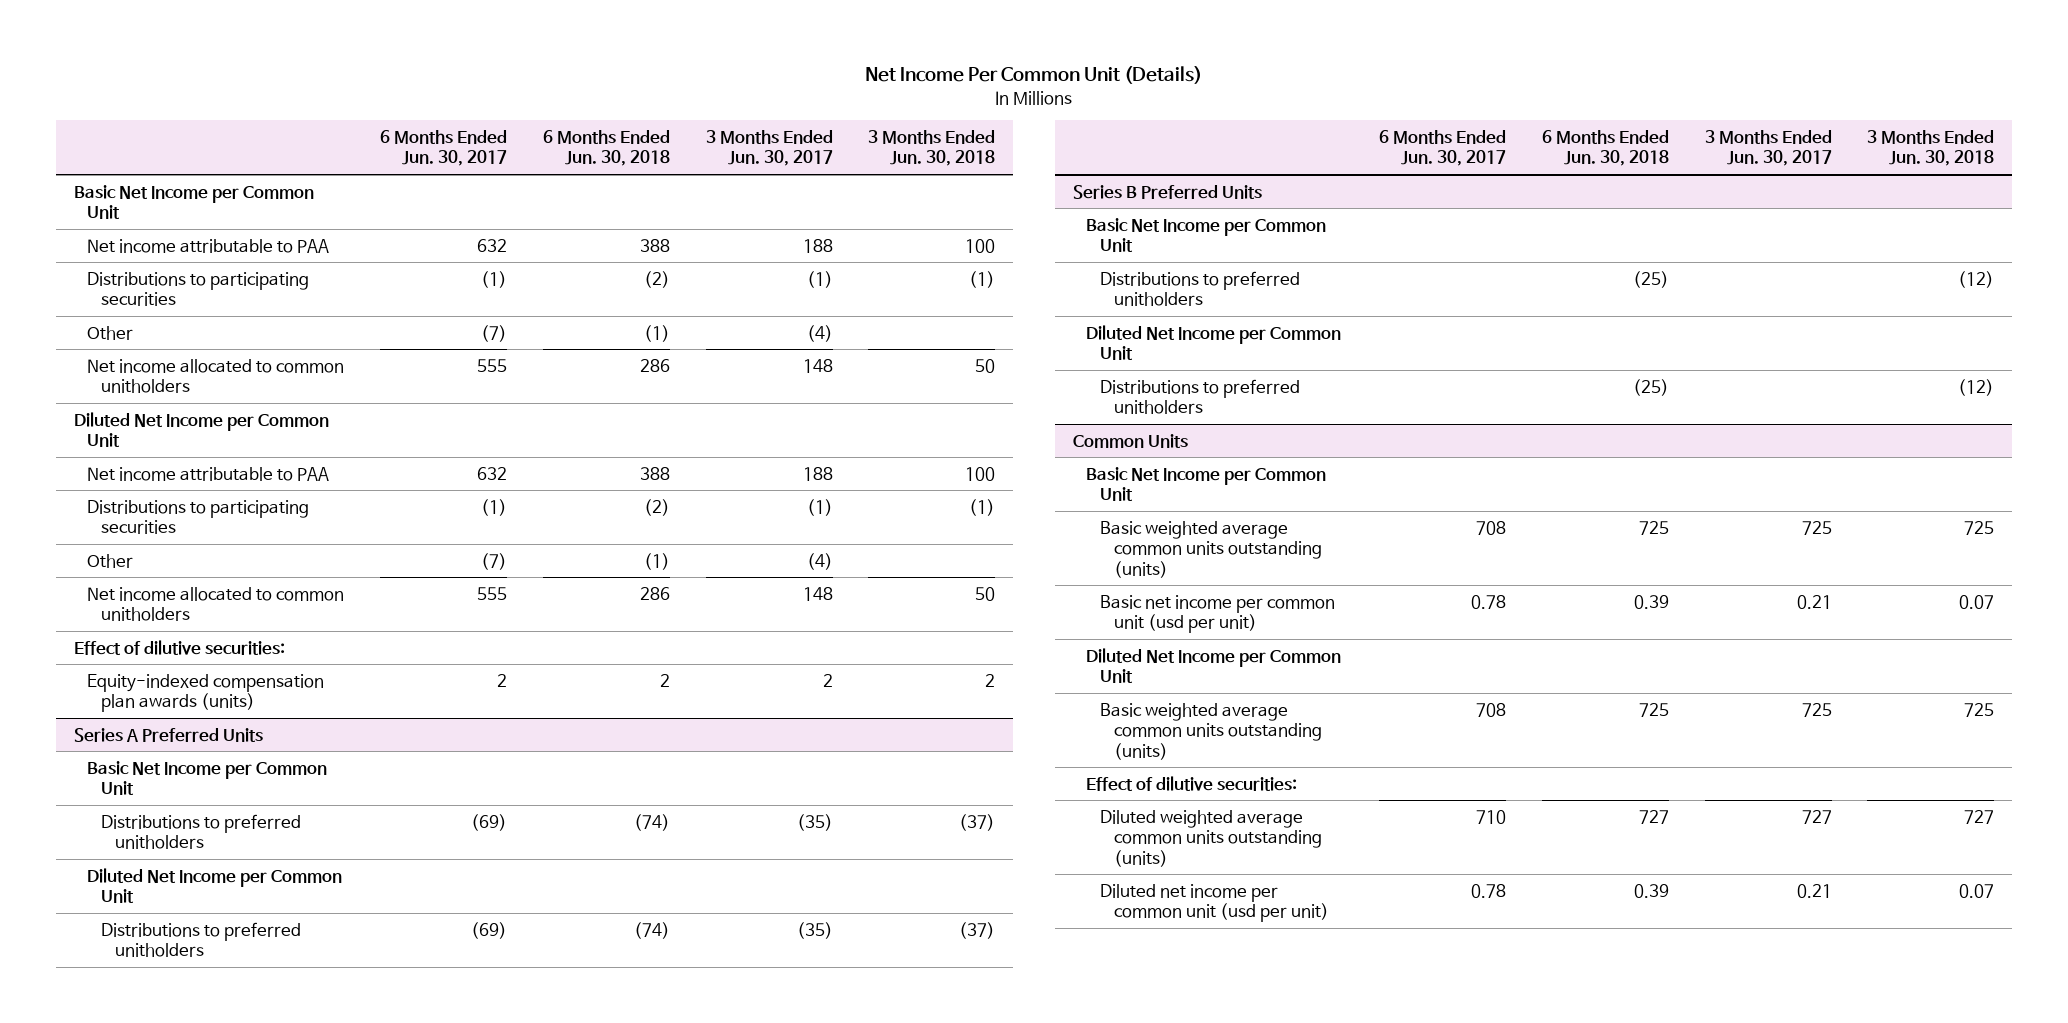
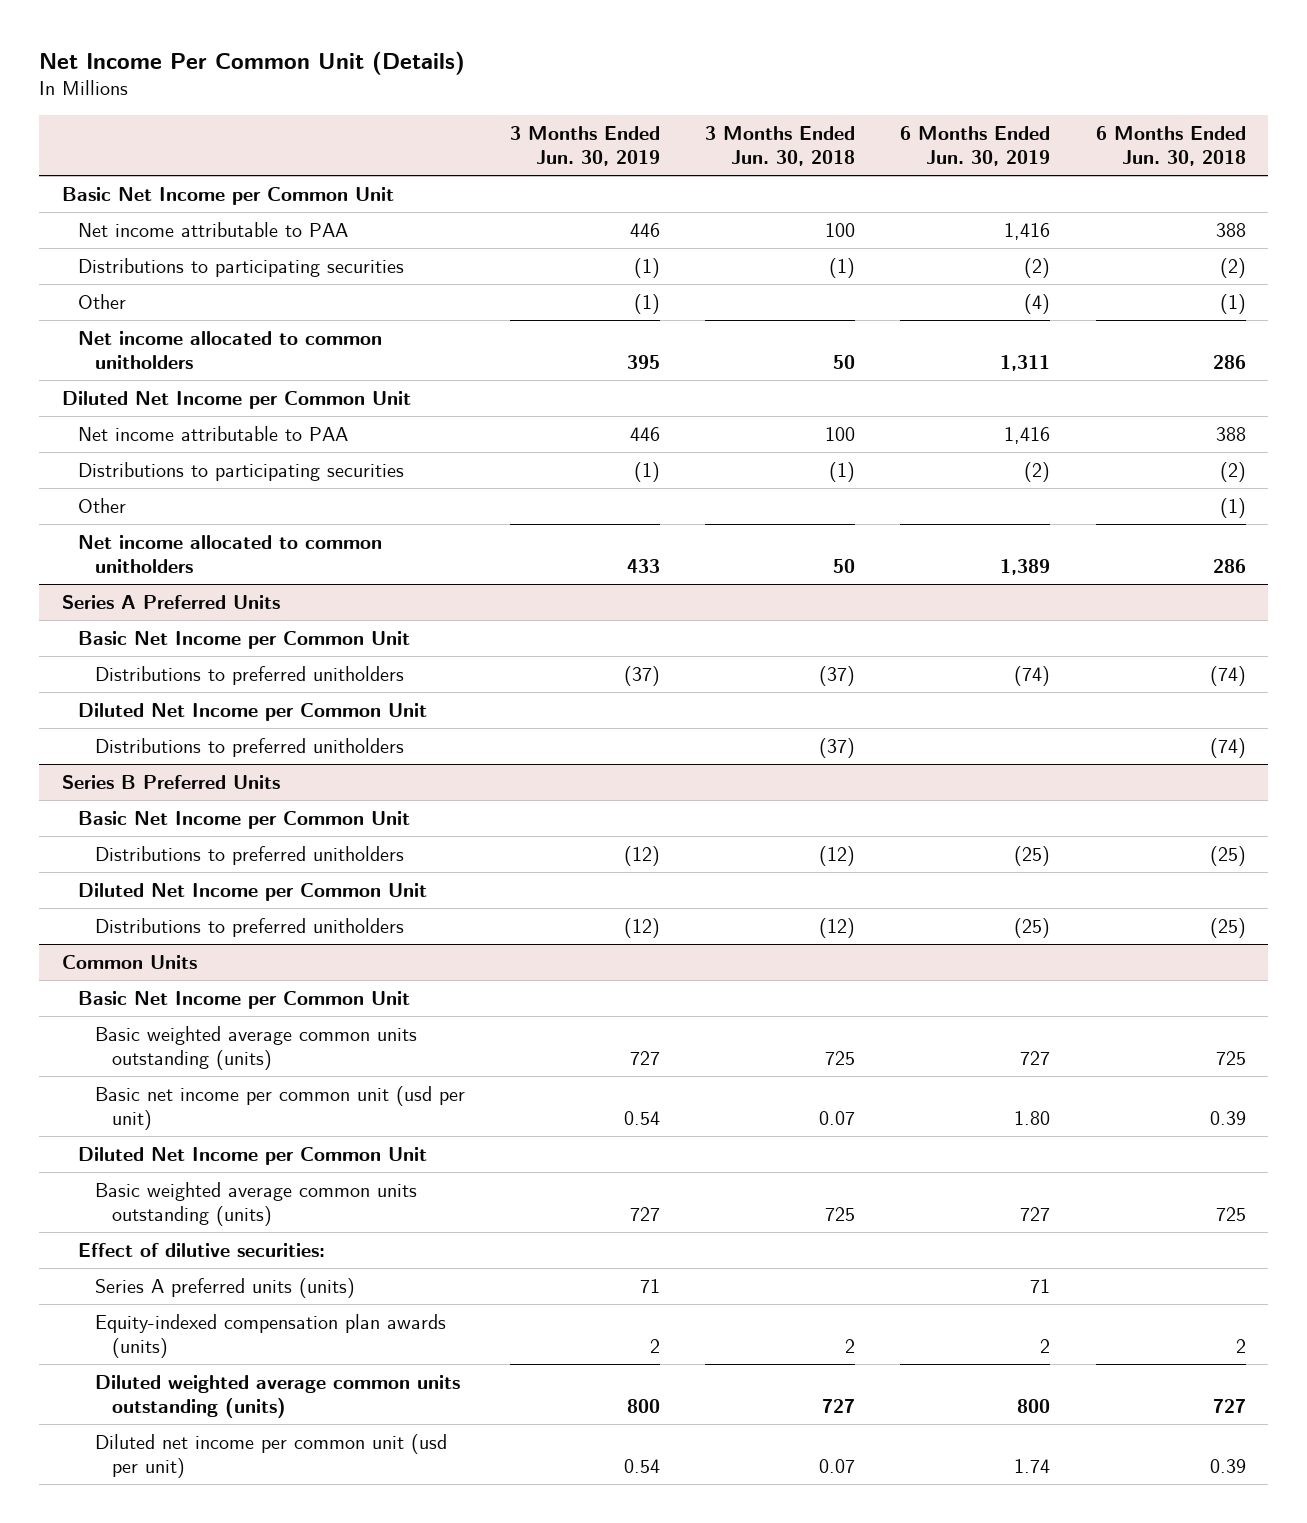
- | 6 Months Ended Jun. 30, 2017 | 6 Months Ended Jun. 30, 2018 | 3 Months Ended Jun. 30, 2017 | 3 Months Ended Jun. 30, 2018
+ | 3 Months Ended Jun. 30, 2019 | 3 Months Ended Jun. 30, 2018 | 6 Months Ended Jun. 30, 2019 | 6 Months Ended Jun. 30, 2018
- Effect of dilutive securities:
- Equity-indexed compensation plan awards (units) | 2 | 2 | 2 | 2
@ Common Units
+ Series A preferred units (units) | 71 | | 71 |
+ Equity-indexed compensation plan awards (units) | 2 | 2 | 2 | 2

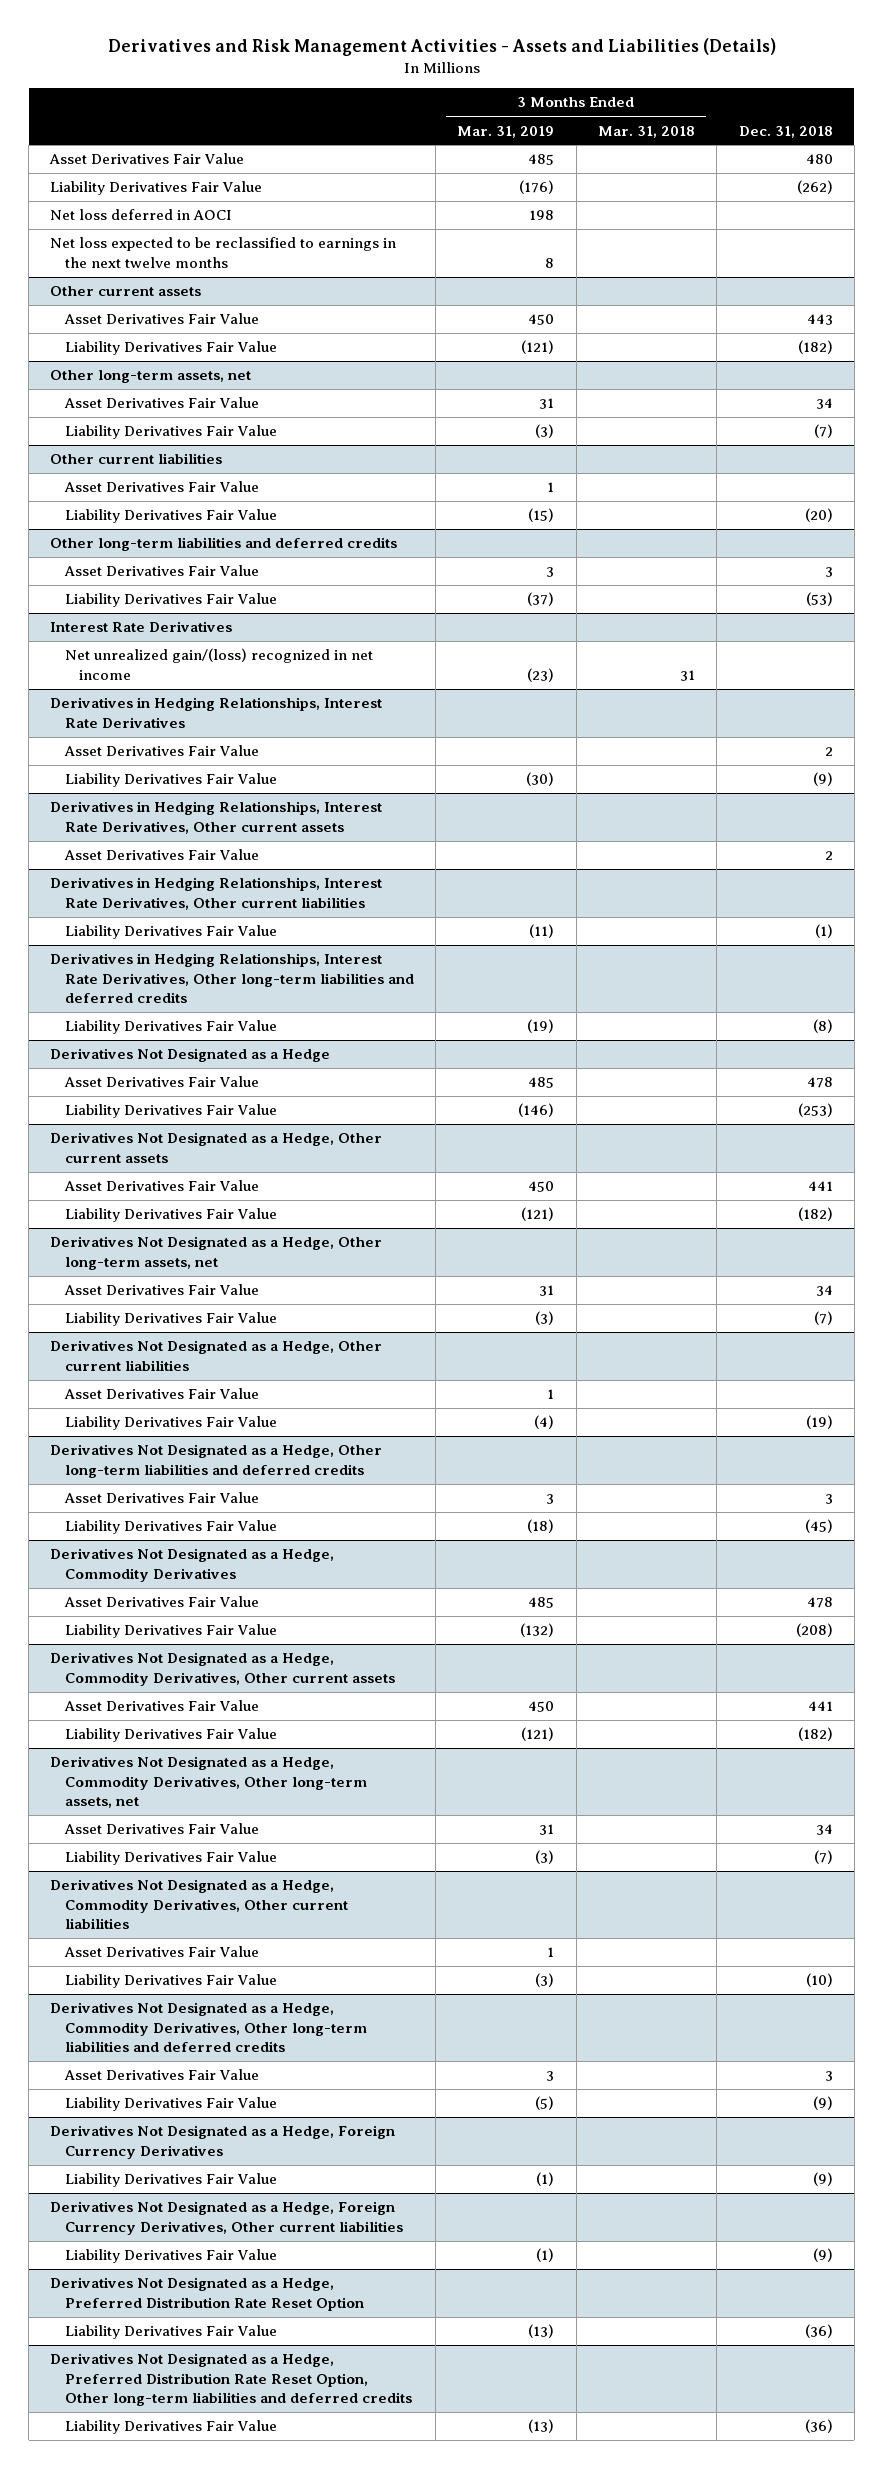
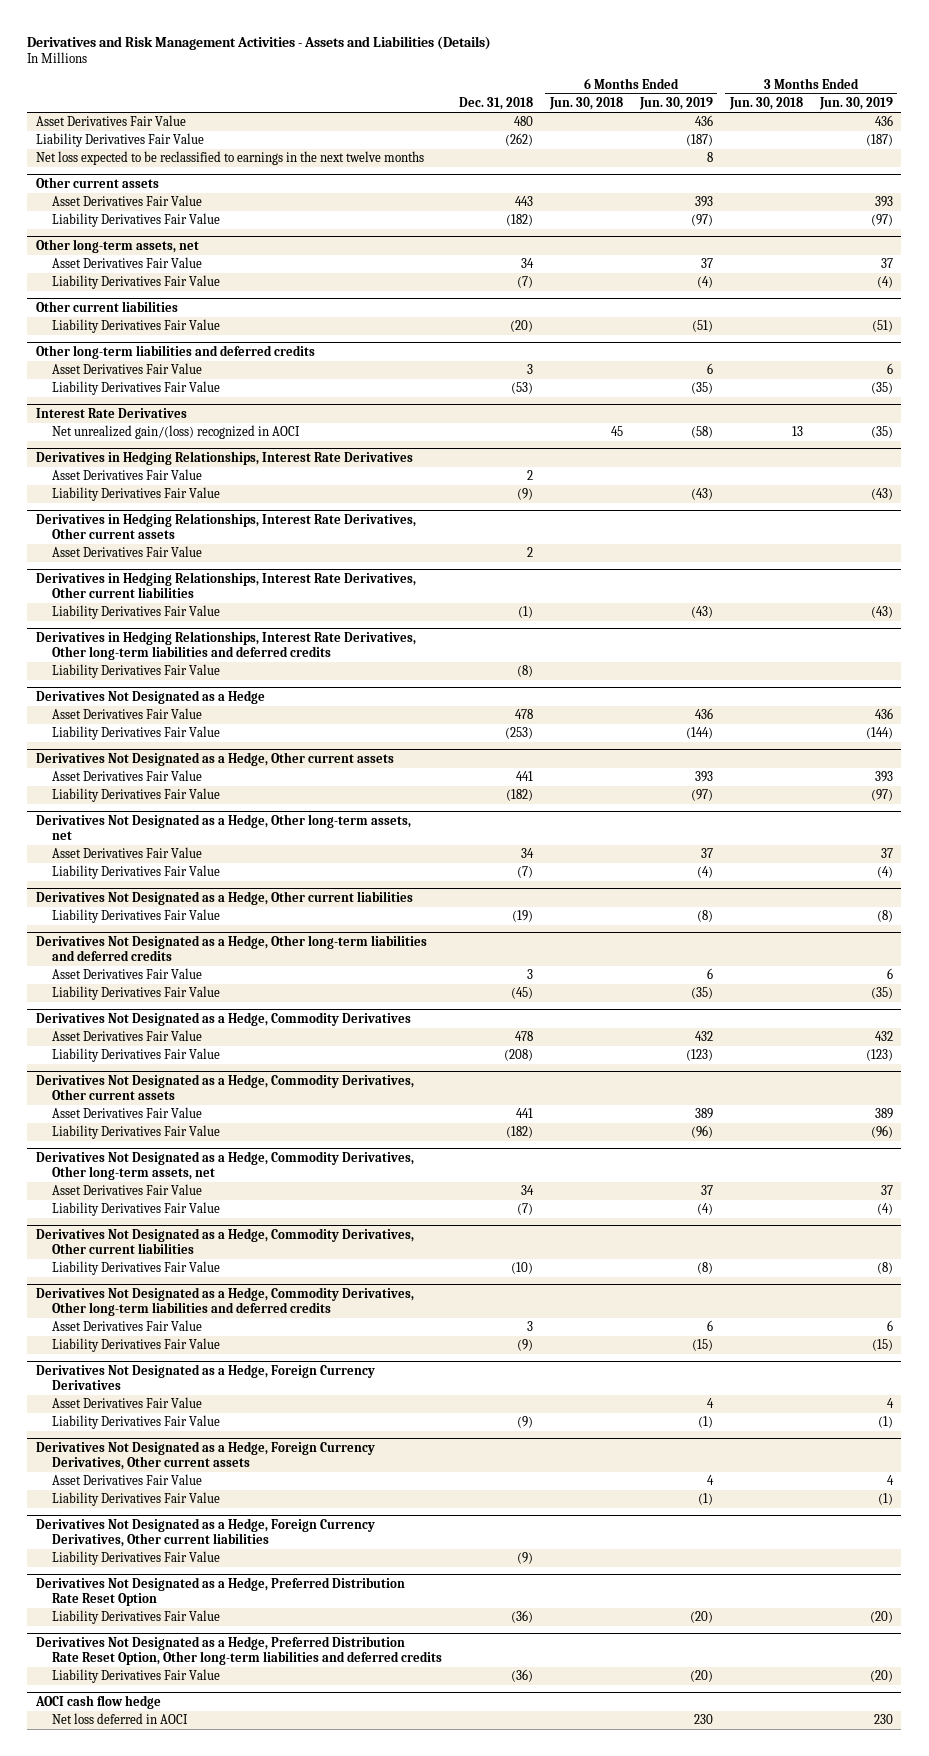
- | 3 Months Ended Mar. 31, 2019 | 3 Months Ended Mar. 31, 2018 | Dec. 31, 2018
+ | Dec. 31, 2018 | 6 Months Ended Jun. 30, 2018 | 6 Months Ended Jun. 30, 2019 | 3 Months Ended Jun. 30, 2018 | 3 Months Ended Jun. 30, 2019
- Net loss deferred in AOCI | 198 | |
@ Other current liabilities
- Asset Derivatives Fair Value | 1 | |
@ Interest Rate Derivatives
- Net unrealized gain/(loss) recognized in net income | (23) | 31 |
+ Net unrealized gain/(loss) recognized in AOCI | | 45 | (58) | 13 | (35)
@ Derivatives Not Designated as a Hedge, Other current liabilities
- Asset Derivatives Fair Value | 1 | |
@ Derivatives Not Designated as a Hedge, Commodity Derivatives, Other current liabilities
- Asset Derivatives Fair Value | 1 | |
@ Derivatives Not Designated as a Hedge, Foreign Currency Derivatives
+ Asset Derivatives Fair Value | | | 4 | | 4
+ Derivatives Not Designated as a Hedge, Foreign Currency Derivatives, Other current assets
+ Asset Derivatives Fair Value | | | 4 | | 4
+ Liability Derivatives Fair Value | | | (1) | | (1)
+ AOCI cash flow hedge
+ Net loss deferred in AOCI | | | 230 | | 230

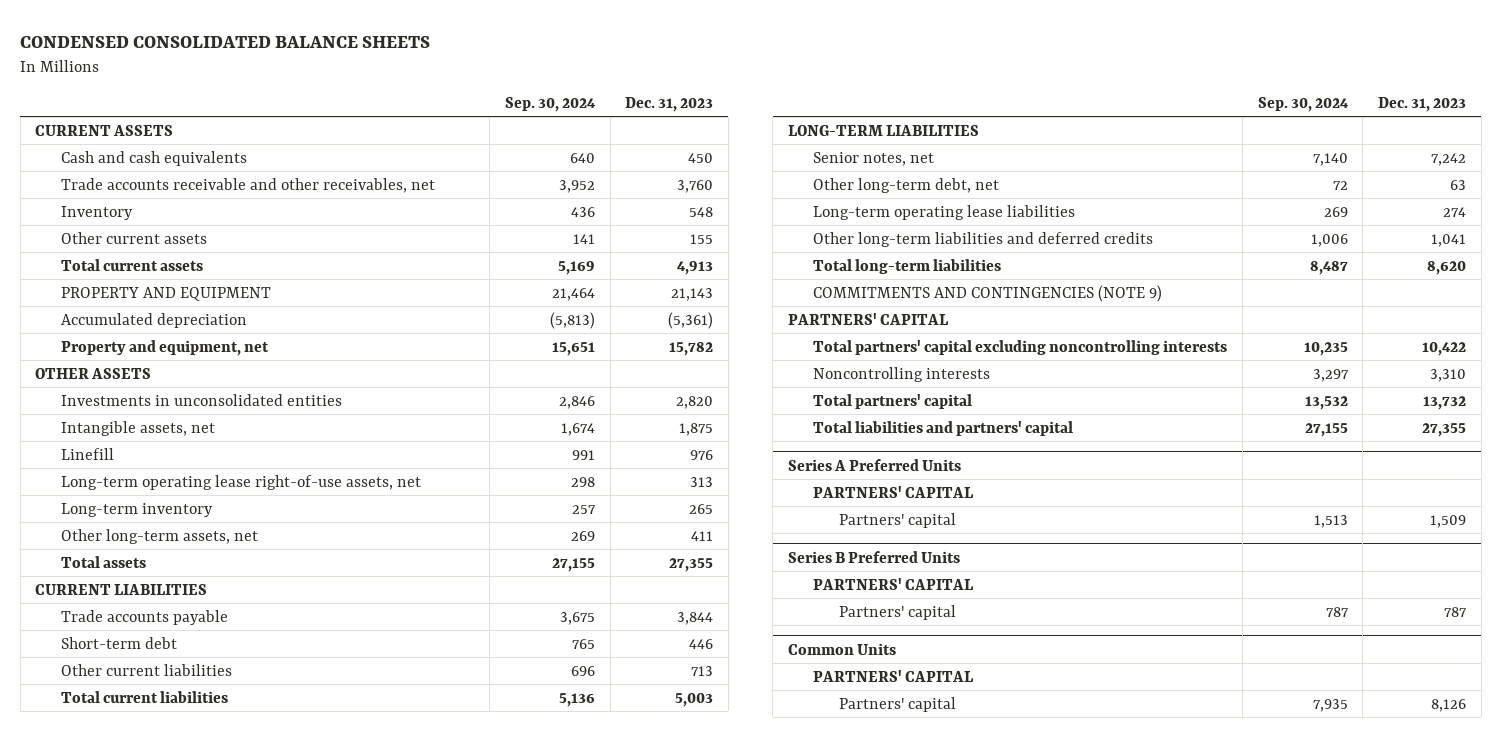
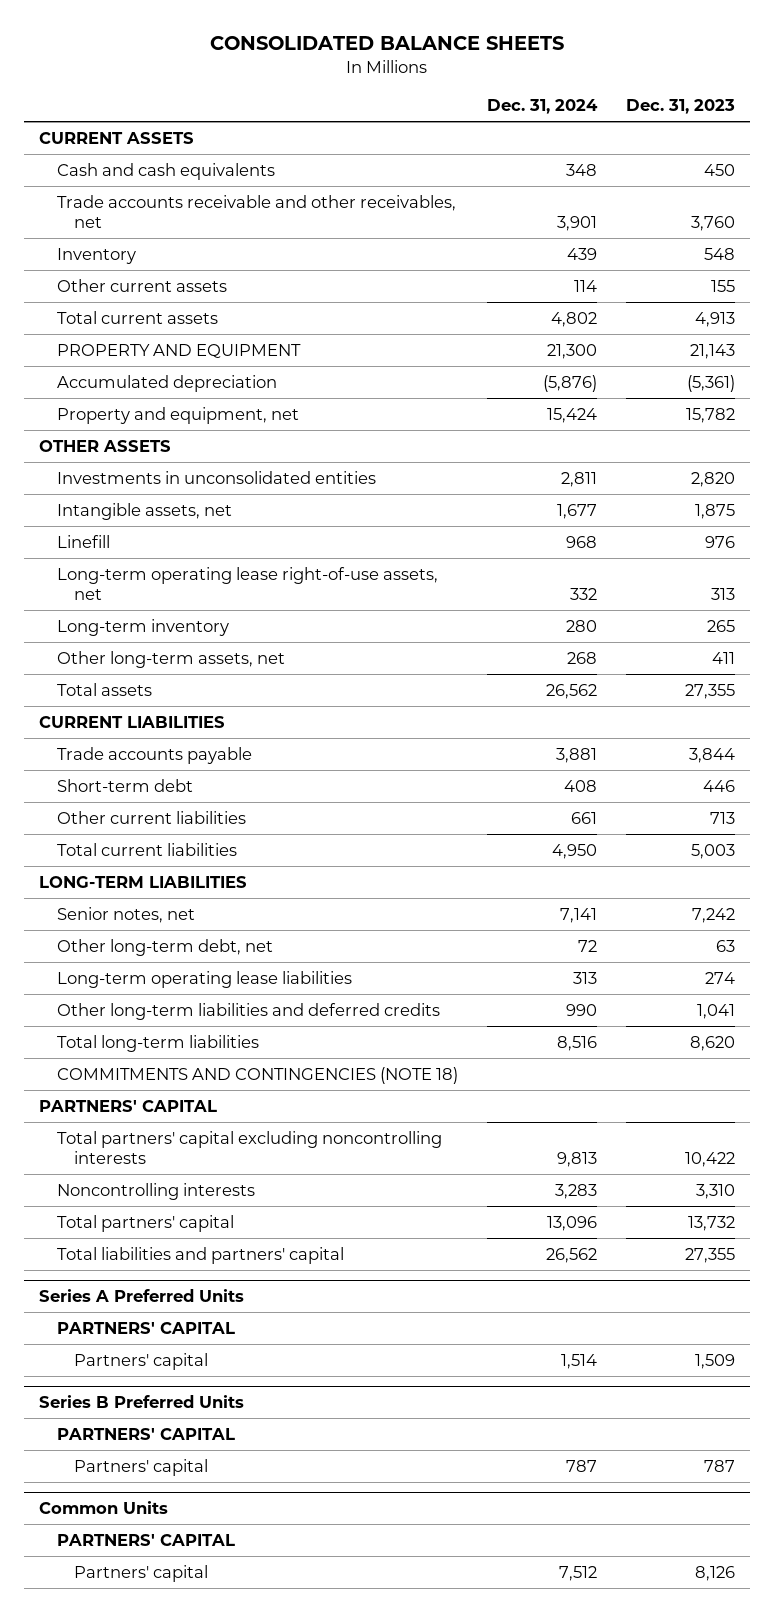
- CONDENSED CONSOLIDATED BALANCE SHEETS
+ CONSOLIDATED BALANCE SHEETS
- | Sep. 30, 2024 | Dec. 31, 2023
+ | Dec. 31, 2024 | Dec. 31, 2023
- COMMITMENTS AND CONTINGENCIES (NOTE 9)
+ COMMITMENTS AND CONTINGENCIES (NOTE 18)

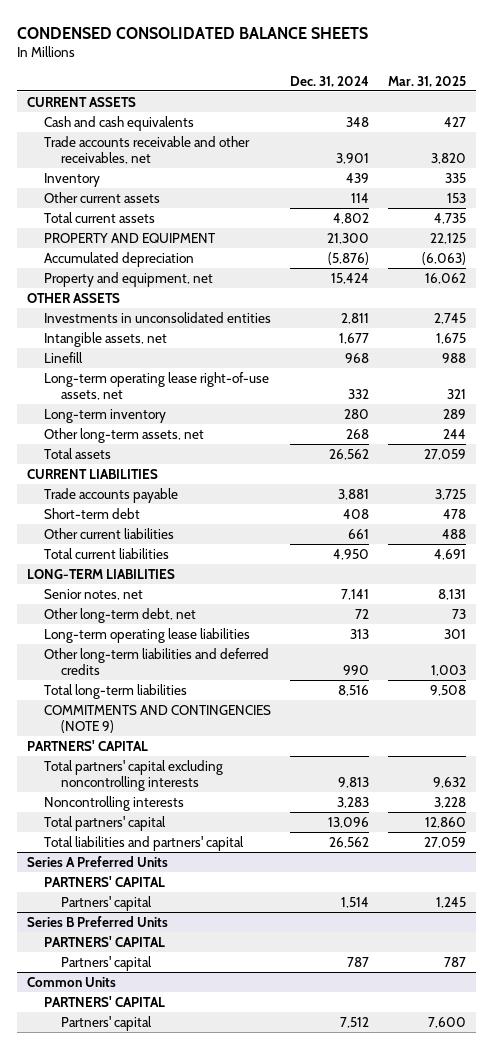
- CONSOLIDATED BALANCE SHEETS
+ CONDENSED CONSOLIDATED BALANCE SHEETS
- | Dec. 31, 2024 | Dec. 31, 2023
+ | Dec. 31, 2024 | Mar. 31, 2025
- COMMITMENTS AND CONTINGENCIES (NOTE 18)
+ COMMITMENTS AND CONTINGENCIES (NOTE 9)

